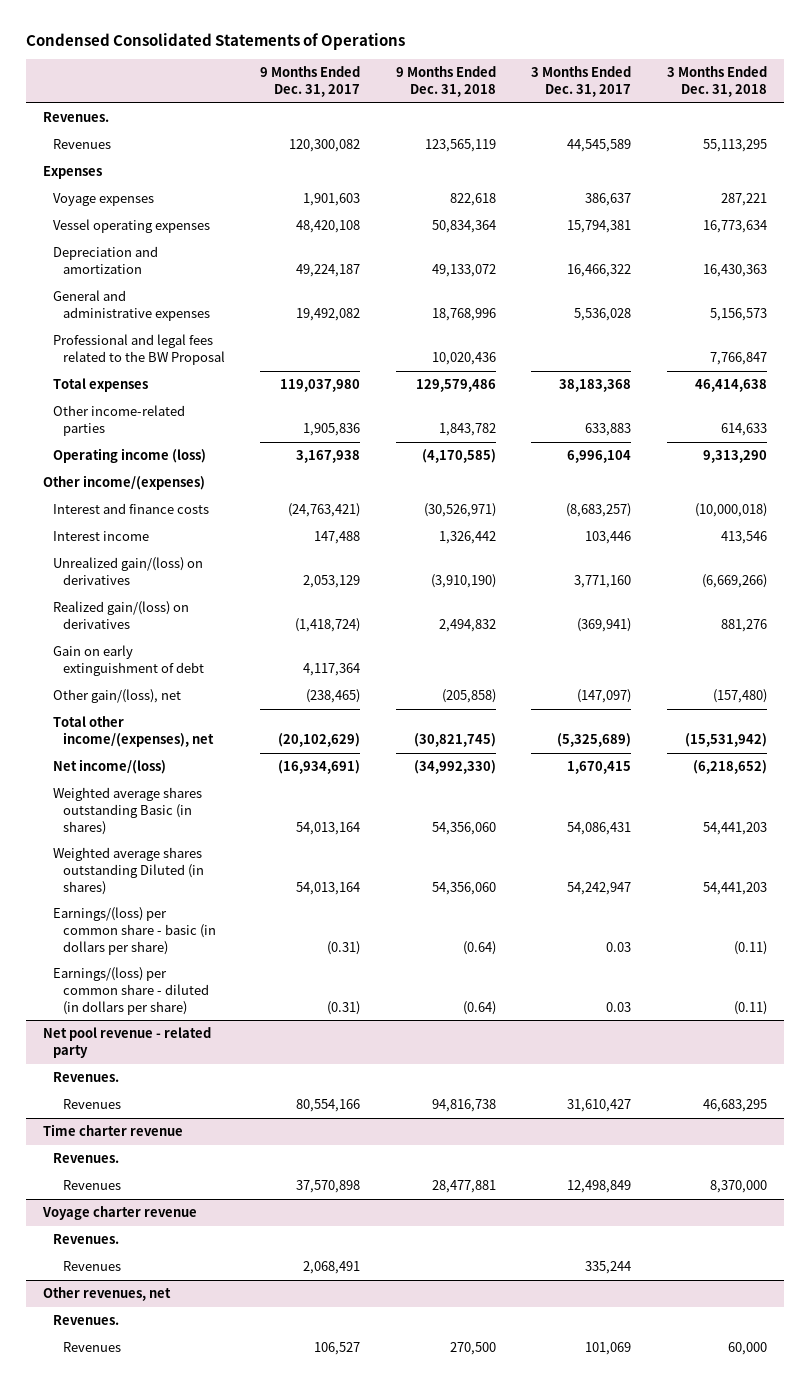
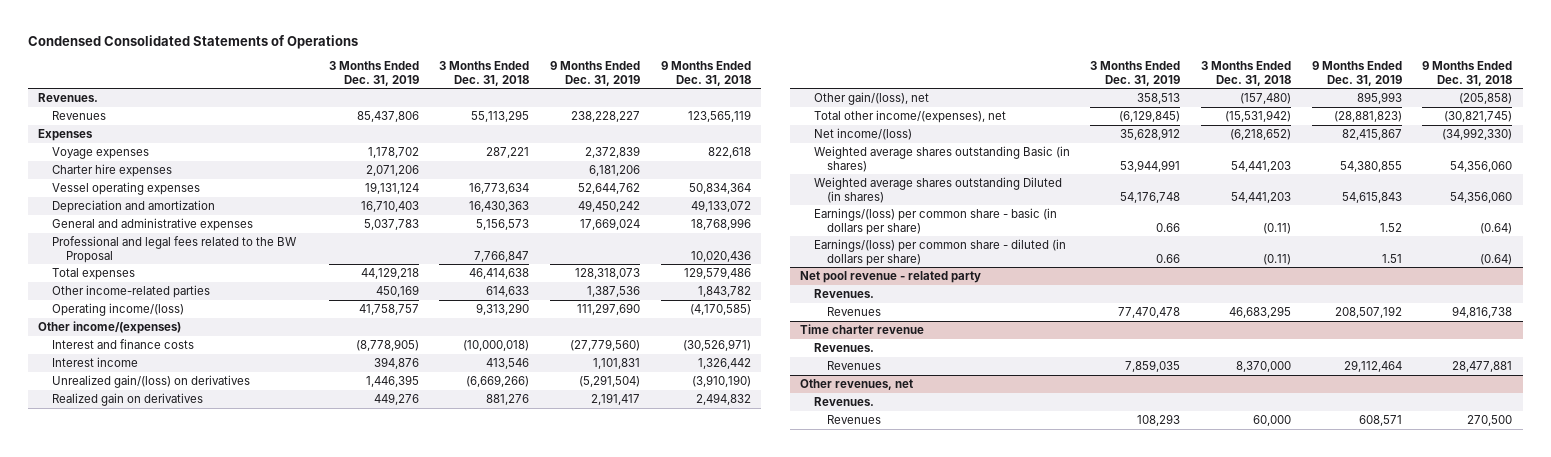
- | 9 Months Ended Dec. 31, 2017 | 9 Months Ended Dec. 31, 2018 | 3 Months Ended Dec. 31, 2017 | 3 Months Ended Dec. 31, 2018
+ | 3 Months Ended Dec. 31, 2019 | 3 Months Ended Dec. 31, 2018 | 9 Months Ended Dec. 31, 2019 | 9 Months Ended Dec. 31, 2018
+ Charter hire expenses | 2,071,206 | | 6,181,206 |
- Operating income (loss) | 3,167,938 | (4,170,585) | 6,996,104 | 9,313,290
+ Operating income/(loss) | 41,758,757 | 9,313,290 | 111,297,690 | (4,170,585)
- Realized gain/(loss) on derivatives | (1,418,724) | 2,494,832 | (369,941) | 881,276
- Gain on early extinguishment of debt | 4,117,364 | | |
+ Realized gain on derivatives | 449,276 | 881,276 | 2,191,417 | 2,494,832
- Voyage charter revenue
- Revenues.
- Revenues | 2,068,491 | | 335,244 |

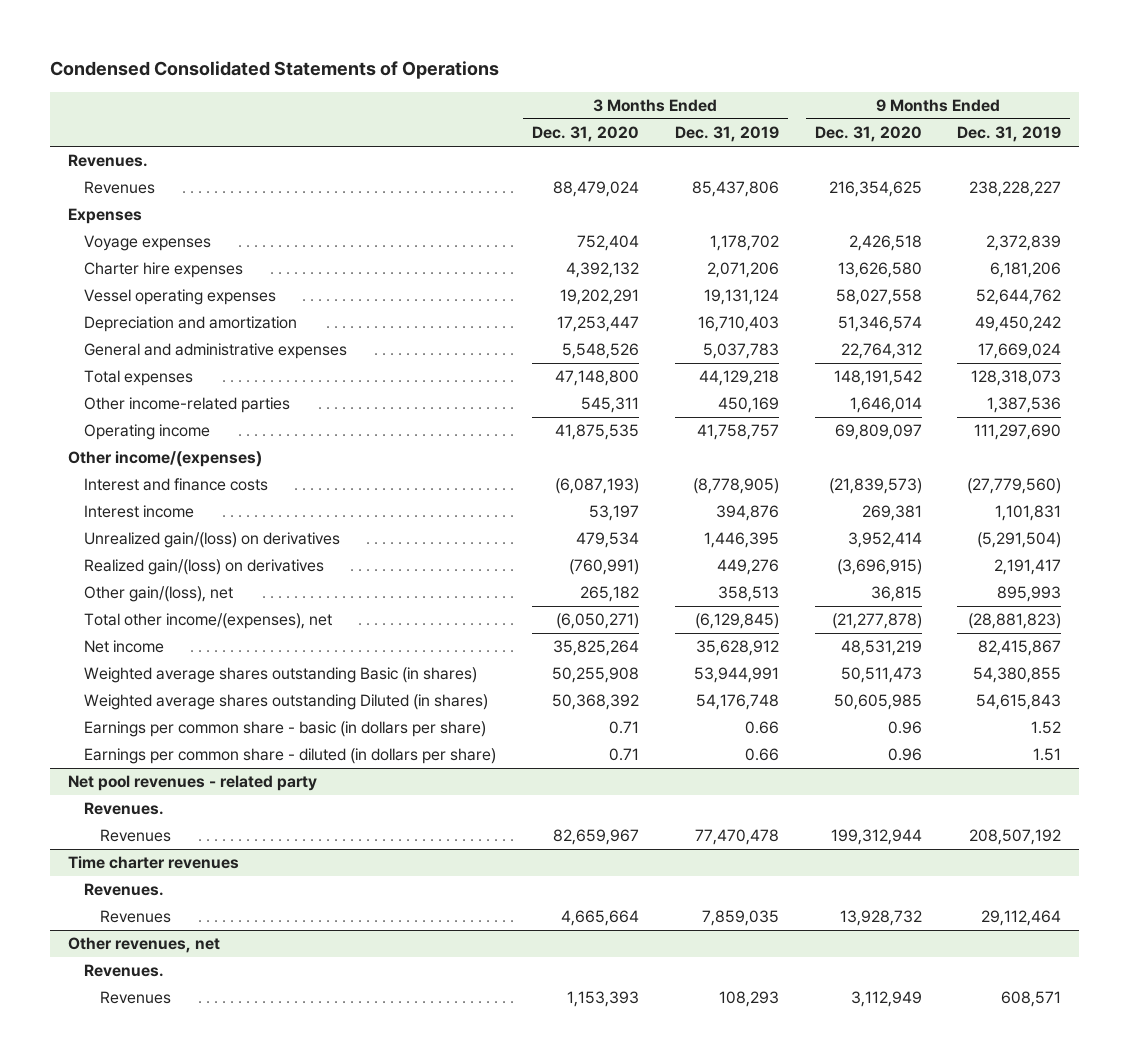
- | 3 Months Ended Dec. 31, 2019 | 3 Months Ended Dec. 31, 2018 | 9 Months Ended Dec. 31, 2019 | 9 Months Ended Dec. 31, 2018
+ | 3 Months Ended Dec. 31, 2020 | 3 Months Ended Dec. 31, 2019 | 9 Months Ended Dec. 31, 2020 | 9 Months Ended Dec. 31, 2019
- Professional and legal fees related to the BW Proposal | | 7,766,847 | | 10,020,436
- Operating income/(loss) | 41,758,757 | 9,313,290 | 111,297,690 | (4,170,585)
+ Operating income | 41,875,535 | 41,758,757 | 69,809,097 | 111,297,690
- Realized gain on derivatives | 449,276 | 881,276 | 2,191,417 | 2,494,832
+ Realized gain/(loss) on derivatives | (760,991) | 449,276 | (3,696,915) | 2,191,417
- Net income/(loss) | 35,628,912 | (6,218,652) | 82,415,867 | (34,992,330)
+ Net income | 35,825,264 | 35,628,912 | 48,531,219 | 82,415,867
- Earnings/(loss) per common share - basic (in dollars per share) | 0.66 | (0.11) | 1.52 | (0.64)
- Earnings/(loss) per common share - diluted (in dollars per share) | 0.66 | (0.11) | 1.51 | (0.64)
- Net pool revenue - related party
+ Earnings per common share - basic (in dollars per share) | 0.71 | 0.66 | 0.96 | 1.52
+ Earnings per common share - diluted (in dollars per share) | 0.71 | 0.66 | 0.96 | 1.51
+ Net pool revenues - related party
- Time charter revenue
+ Time charter revenues

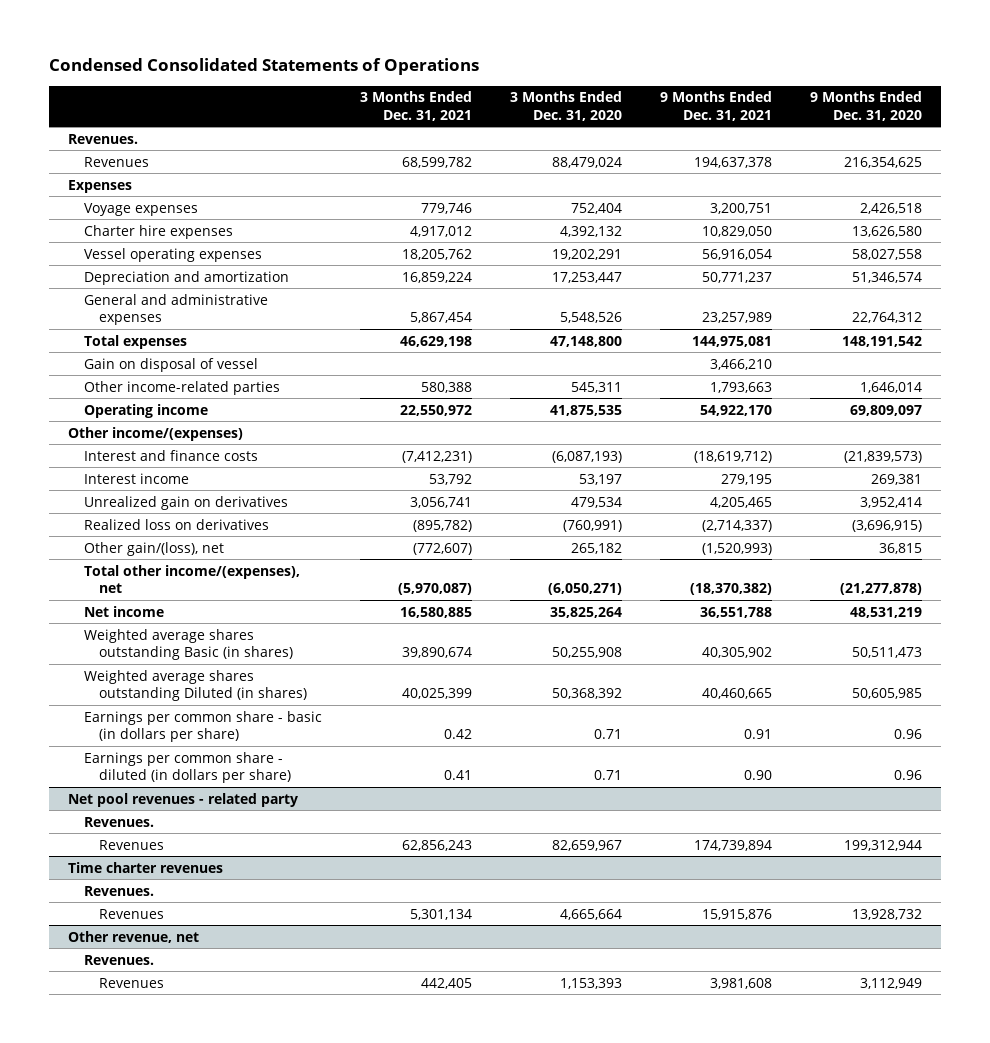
- | 3 Months Ended Dec. 31, 2020 | 3 Months Ended Dec. 31, 2019 | 9 Months Ended Dec. 31, 2020 | 9 Months Ended Dec. 31, 2019
+ | 3 Months Ended Dec. 31, 2021 | 3 Months Ended Dec. 31, 2020 | 9 Months Ended Dec. 31, 2021 | 9 Months Ended Dec. 31, 2020
+ Gain on disposal of vessel | | | 3,466,210 |
- Unrealized gain/(loss) on derivatives | 479,534 | 1,446,395 | 3,952,414 | (5,291,504)
- Realized gain/(loss) on derivatives | (760,991) | 449,276 | (3,696,915) | 2,191,417
+ Unrealized gain on derivatives | 3,056,741 | 479,534 | 4,205,465 | 3,952,414
+ Realized loss on derivatives | (895,782) | (760,991) | (2,714,337) | (3,696,915)
- Other revenues, net
+ Other revenue, net

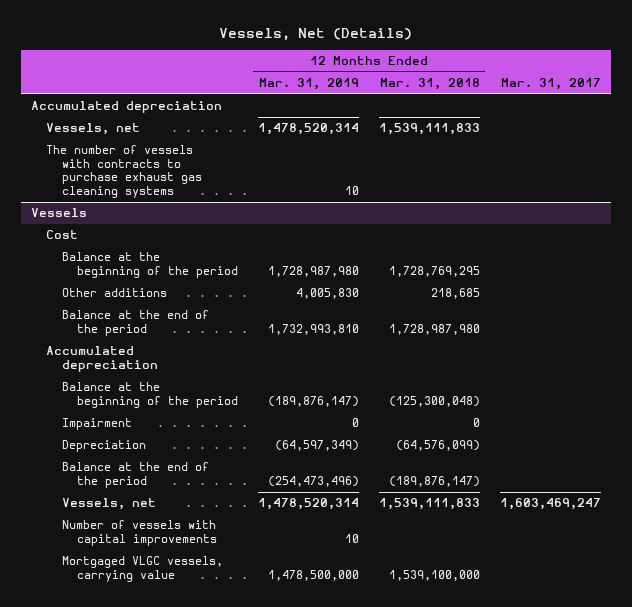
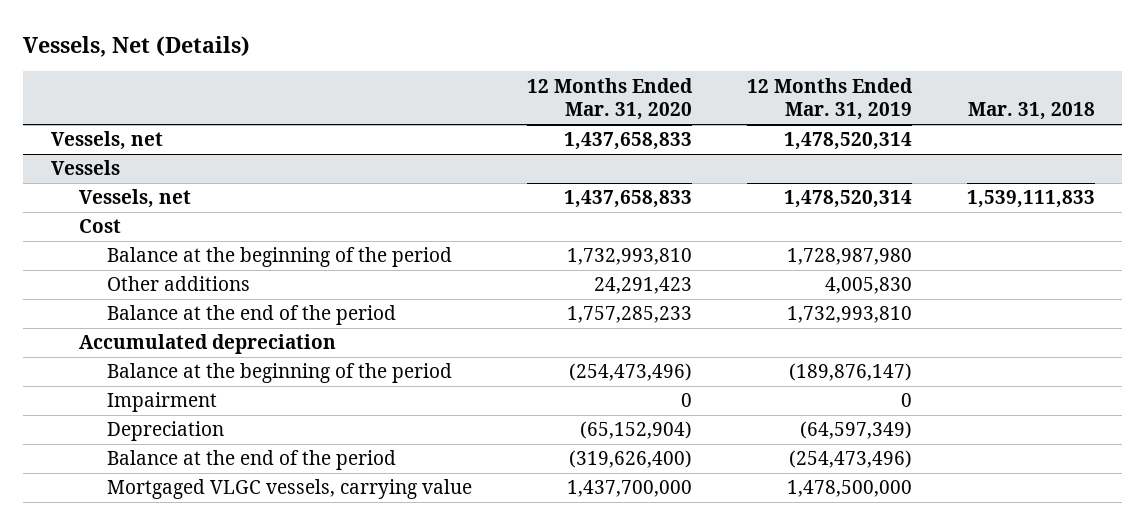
- | 12 Months Ended Mar. 31, 2019 | 12 Months Ended Mar. 31, 2018 | Mar. 31, 2017
+ | 12 Months Ended Mar. 31, 2020 | 12 Months Ended Mar. 31, 2019 | Mar. 31, 2018
- Accumulated depreciation
- The number of vessels with contracts to purchase exhaust gas cleaning systems | 10 | |
@ Vessels
moved up: Vessels, net | 1,437,658,833 | 1,478,520,314 | 1,539,111,833
- Number of vessels with capital improvements | 10 | |

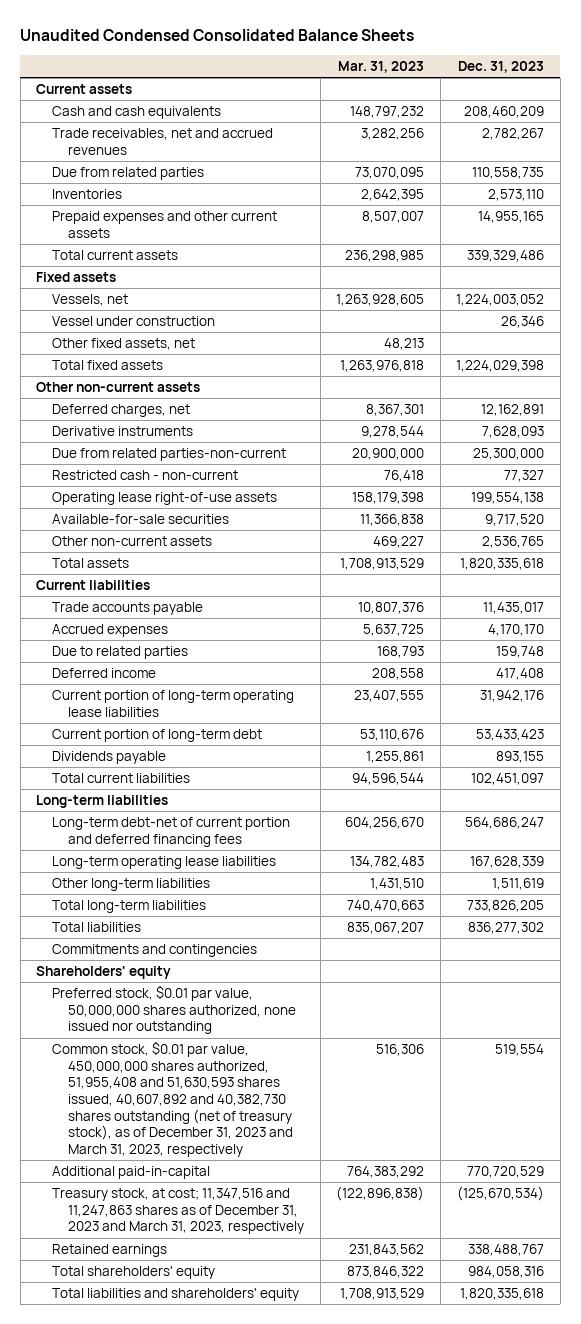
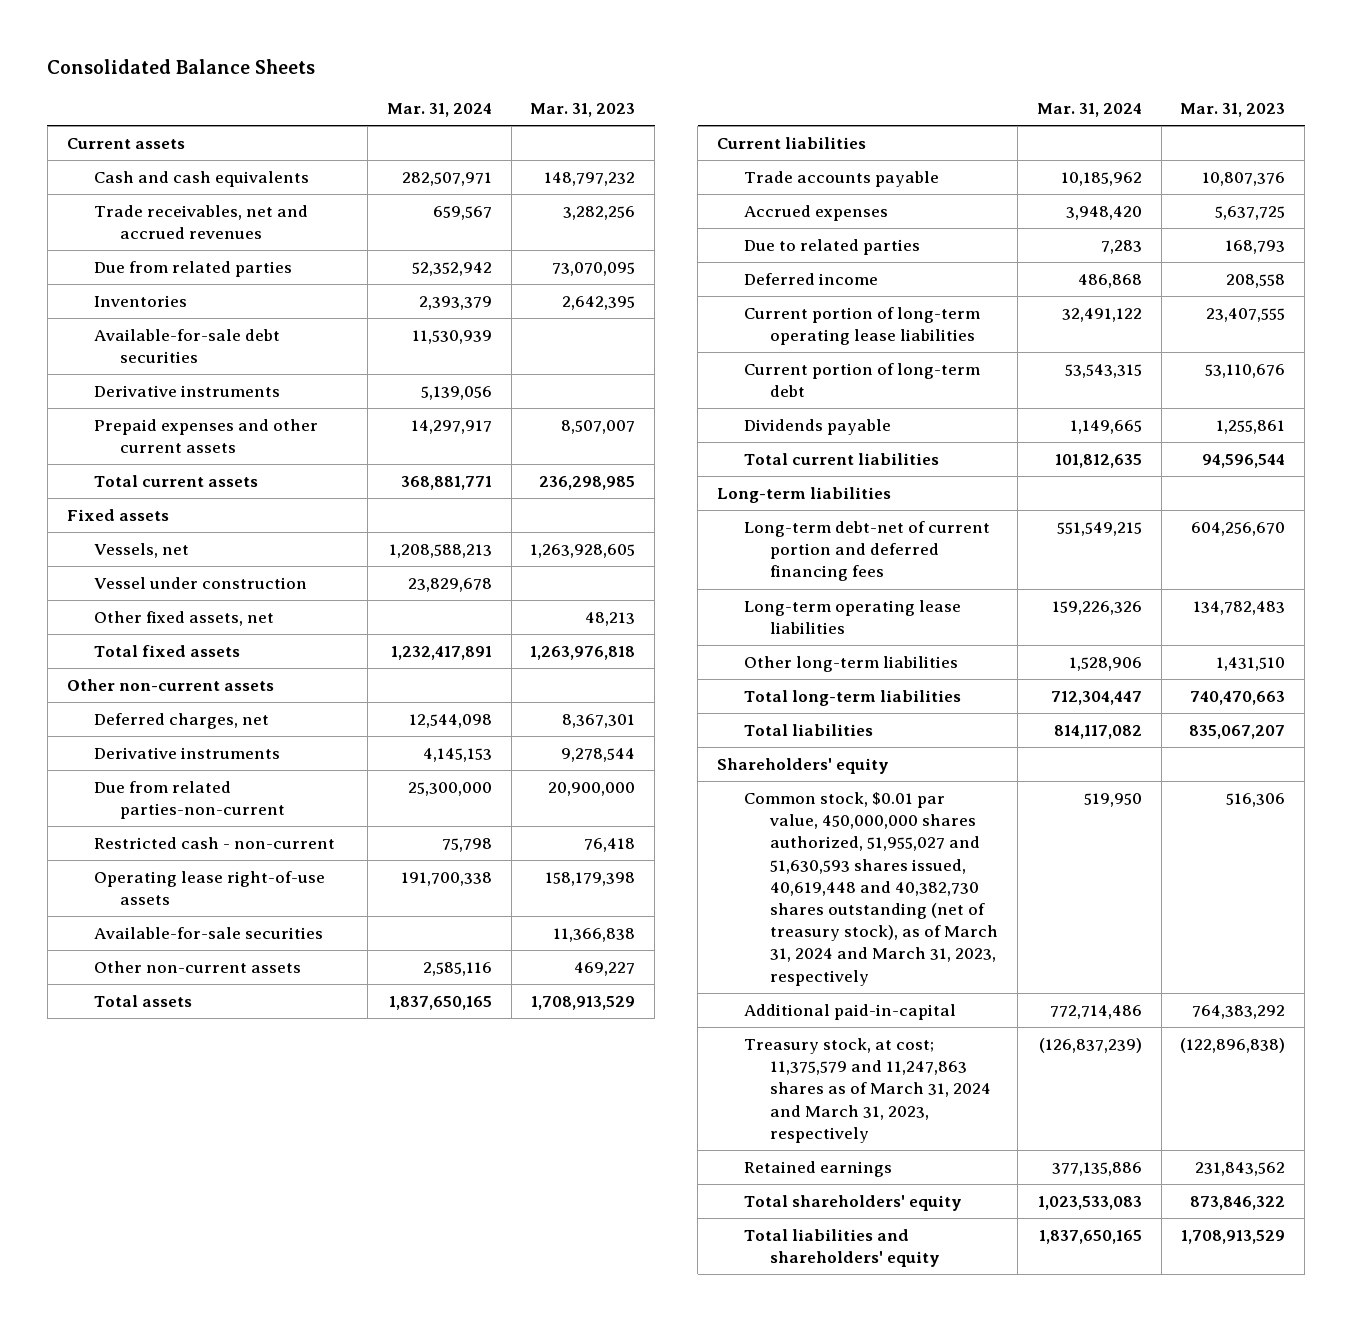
- Unaudited Condensed Consolidated Balance Sheets
+ Consolidated Balance Sheets
- | Mar. 31, 2023 | Dec. 31, 2023
+ | Mar. 31, 2024 | Mar. 31, 2023
+ Available-for-sale debt securities | 11,530,939 |
+ Derivative instruments | 5,139,056 |
- Commitments and contingencies
- Preferred stock, $0.01 par value, 50,000,000 shares authorized, none issued nor outstanding
- Common stock, $0.01 par value, 450,000,000 shares authorized, 51,955,408 and 51,630,593 shares issued, 40,607,892 and 40,382,730 shares outstanding (net of treasury stock), as of December 31, 2023 and March 31, 2023, respectively | 516,306 | 519,554
+ Common stock, $0.01 par value, 450,000,000 shares authorized, 51,955,027 and 51,630,593 shares issued, 40,619,448 and 40,382,730 shares outstanding (net of treasury stock), as of March 31, 2024 and March 31, 2023, respectively | 519,950 | 516,306
- Treasury stock, at cost; 11,347,516 and 11,247,863 shares as of December 31, 2023 and March 31, 2023, respectively | (122,896,838) | (125,670,534)
+ Treasury stock, at cost; 11,375,579 and 11,247,863 shares as of March 31, 2024 and March 31, 2023, respectively | (126,837,239) | (122,896,838)

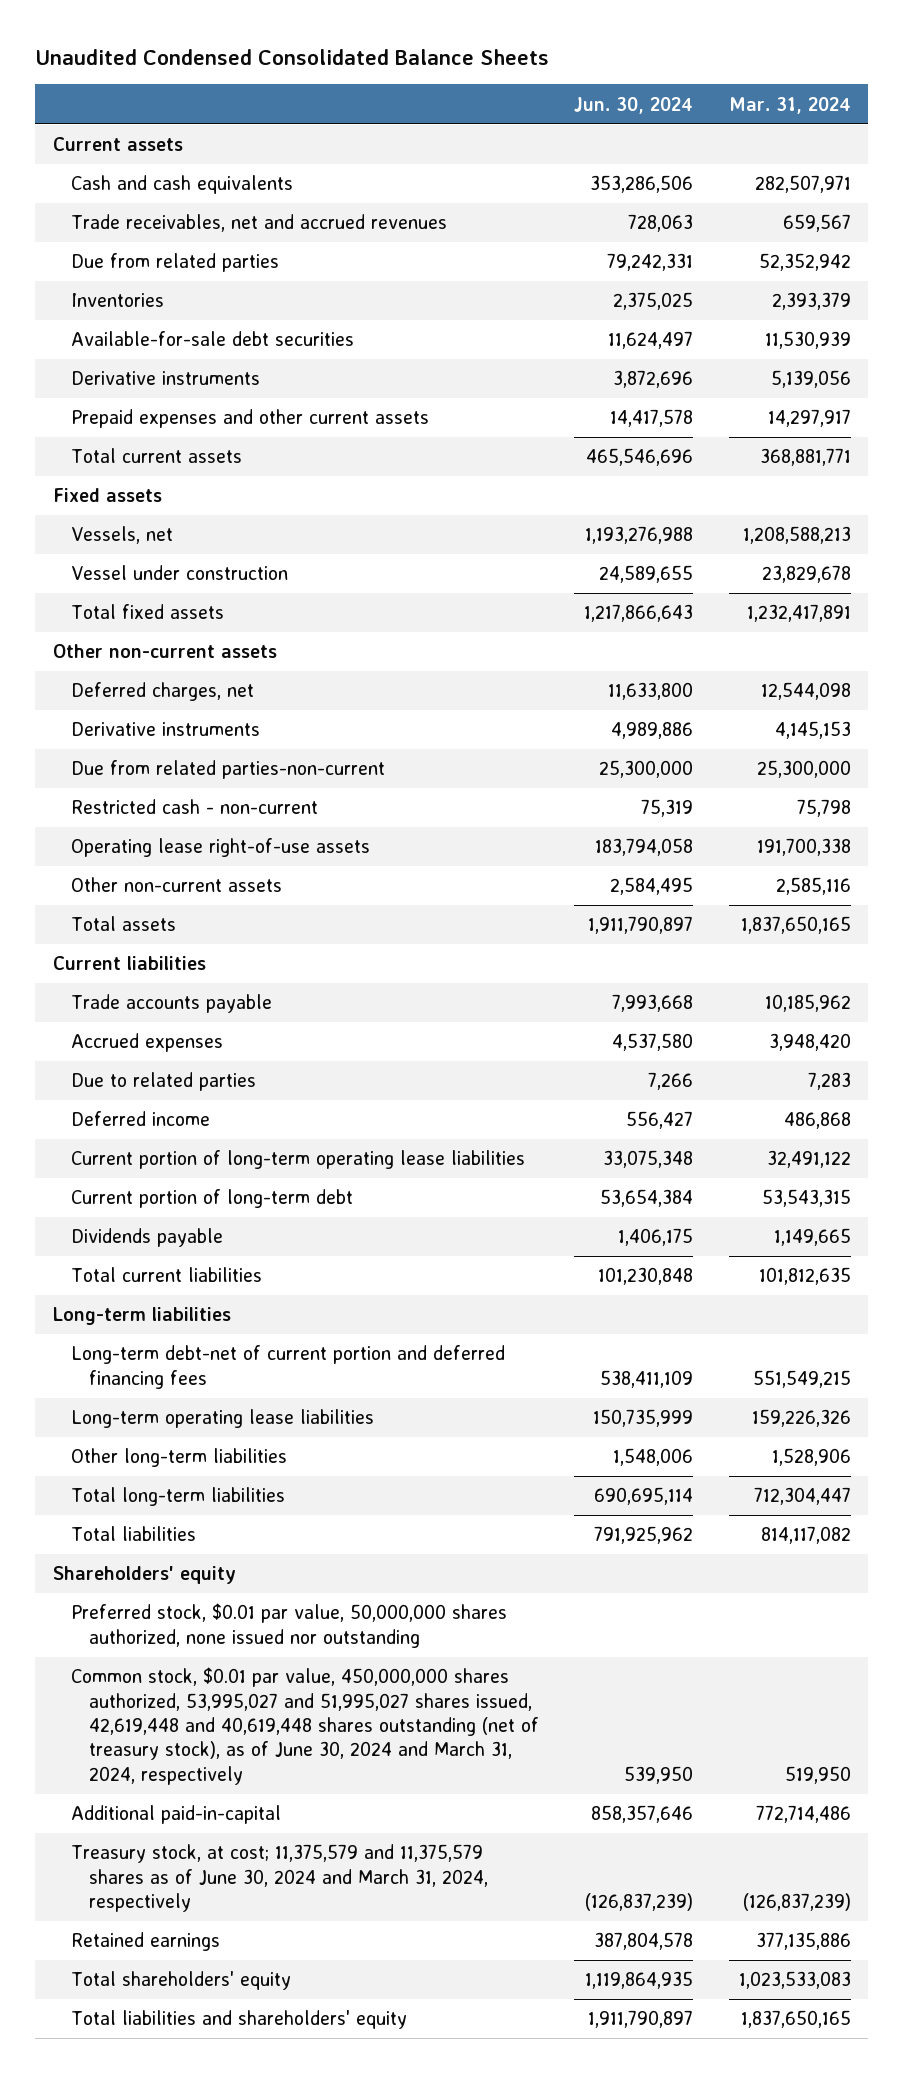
- Consolidated Balance Sheets
+ Unaudited Condensed Consolidated Balance Sheets
- | Mar. 31, 2024 | Mar. 31, 2023
+ | Jun. 30, 2024 | Mar. 31, 2024
- Other fixed assets, net | | 48,213
- Available-for-sale securities | | 11,366,838
- Common stock, $0.01 par value, 450,000,000 shares authorized, 51,955,027 and 51,630,593 shares issued, 40,619,448 and 40,382,730 shares outstanding (net of treasury stock), as of March 31, 2024 and March 31, 2023, respectively | 519,950 | 516,306
+ Preferred stock, $0.01 par value, 50,000,000 shares authorized, none issued nor outstanding
+ Common stock, $0.01 par value, 450,000,000 shares authorized, 53,995,027 and 51,995,027 shares issued, 42,619,448 and 40,619,448 shares outstanding (net of treasury stock), as of June 30, 2024 and March 31, 2024, respectively | 539,950 | 519,950
- Treasury stock, at cost; 11,375,579 and 11,247,863 shares as of March 31, 2024 and March 31, 2023, respectively | (126,837,239) | (122,896,838)
+ Treasury stock, at cost; 11,375,579 and 11,375,579 shares as of June 30, 2024 and March 31, 2024, respectively | (126,837,239) | (126,837,239)

